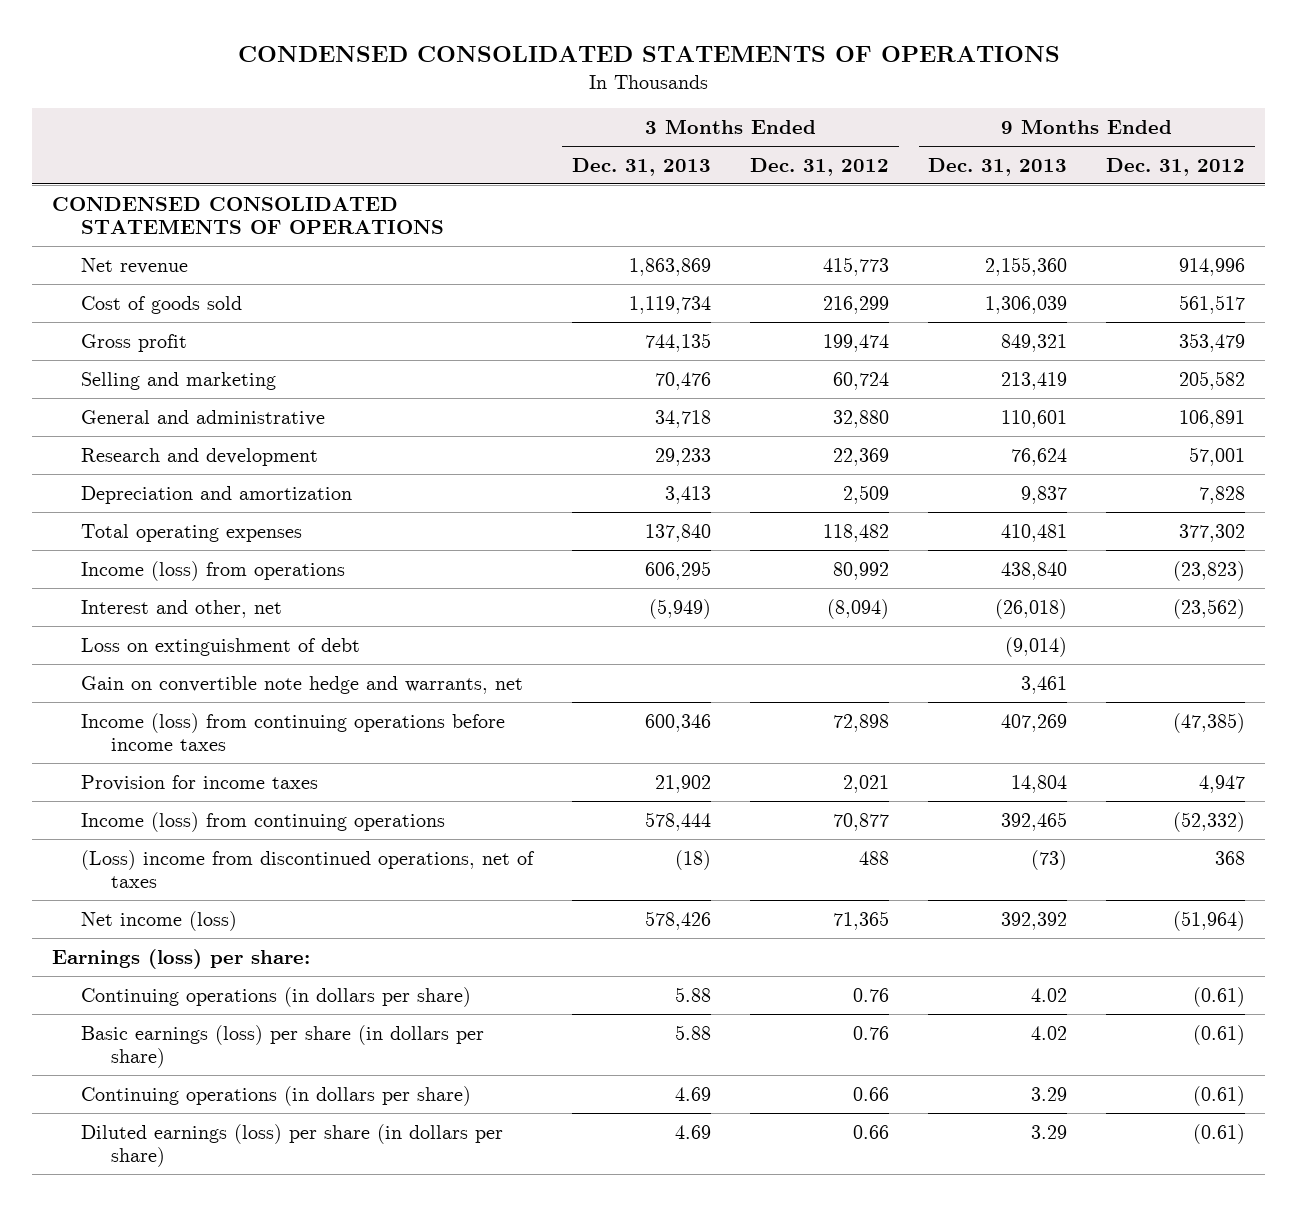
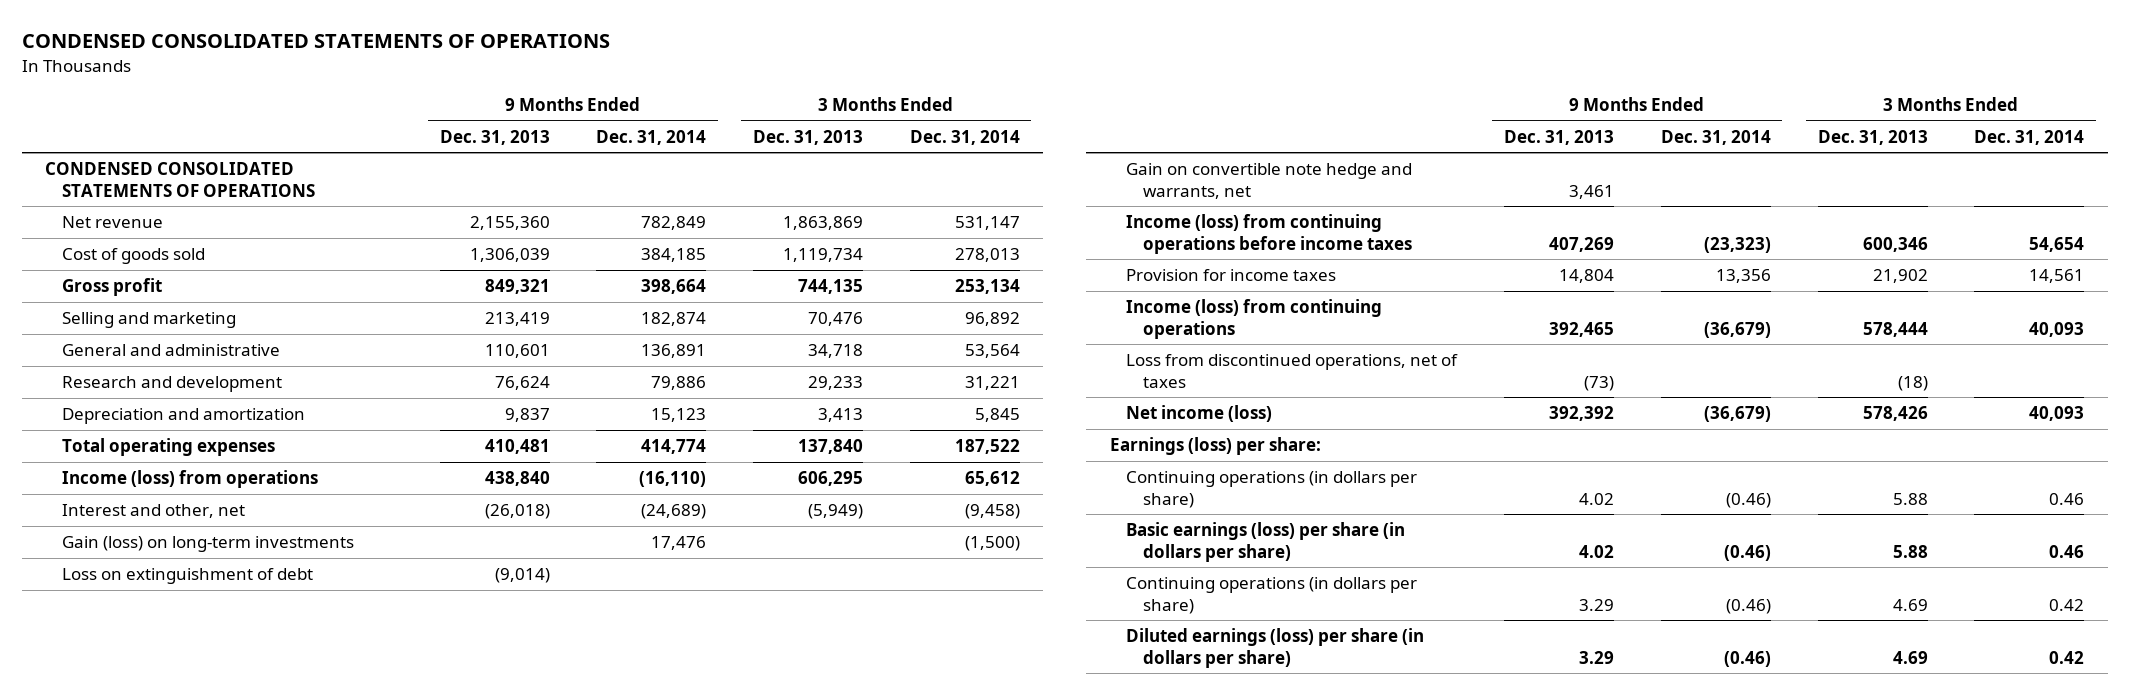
- | 3 Months Ended Dec. 31, 2013 | 3 Months Ended Dec. 31, 2012 | 9 Months Ended Dec. 31, 2013 | 9 Months Ended Dec. 31, 2012
+ | 9 Months Ended Dec. 31, 2013 | 9 Months Ended Dec. 31, 2014 | 3 Months Ended Dec. 31, 2013 | 3 Months Ended Dec. 31, 2014
+ Gain (loss) on long-term investments | | 17,476 | | (1,500)
- (Loss) income from discontinued operations, net of taxes | (18) | 488 | (73) | 368
+ Loss from discontinued operations, net of taxes | (73) | | (18) |

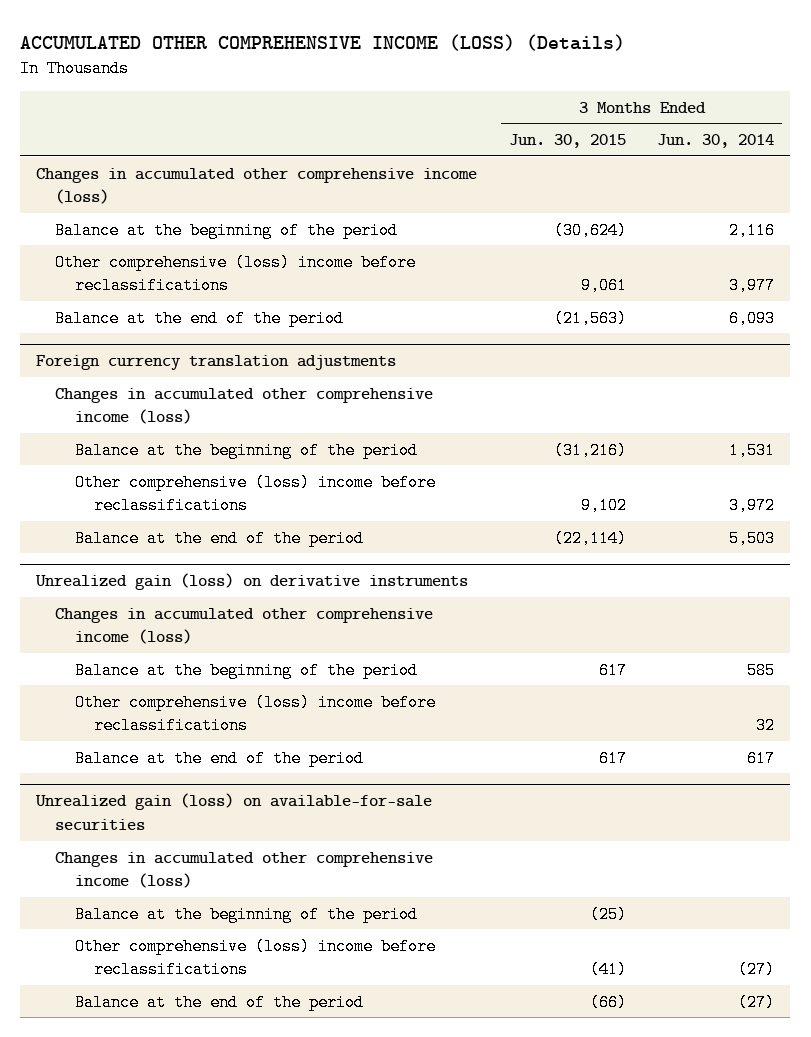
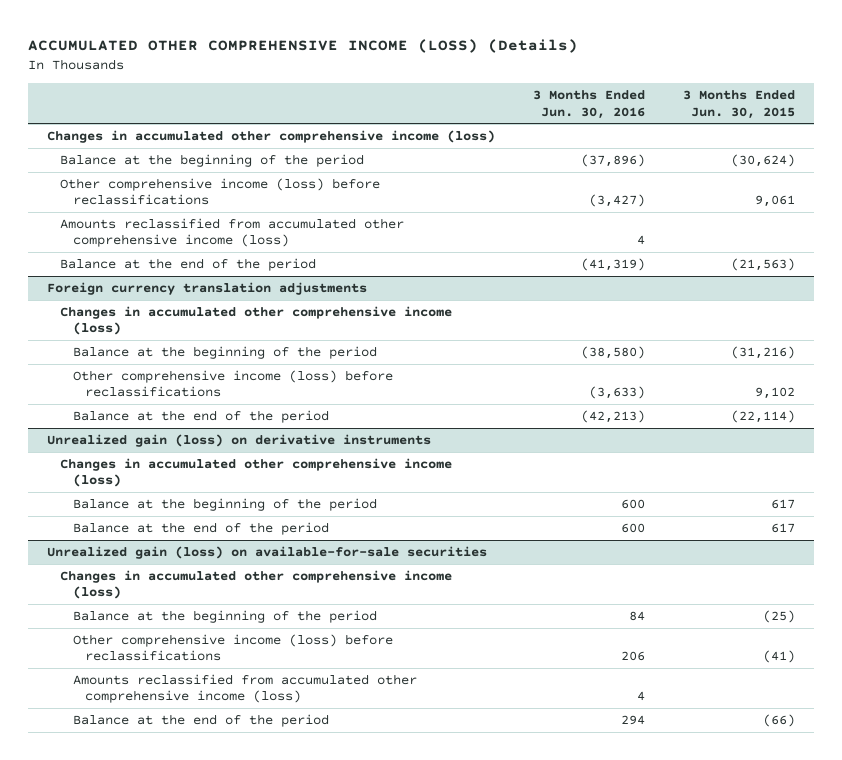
- | 3 Months Ended Jun. 30, 2015 | 3 Months Ended Jun. 30, 2014
+ | 3 Months Ended Jun. 30, 2016 | 3 Months Ended Jun. 30, 2015
- Other comprehensive (loss) income before reclassifications | 9,061 | 3,977
+ Other comprehensive income (loss) before reclassifications | (3,427) | 9,061
+ Amounts reclassified from accumulated other comprehensive income (loss) | 4 |
@ Foreign currency translation adjustments
- Other comprehensive (loss) income before reclassifications | 9,102 | 3,972
+ Other comprehensive income (loss) before reclassifications | (3,633) | 9,102
@ Unrealized gain (loss) on derivative instruments
- Other comprehensive (loss) income before reclassifications | | 32
@ Unrealized gain (loss) on available-for-sale securities
- Other comprehensive (loss) income before reclassifications | (41) | (27)
+ Other comprehensive income (loss) before reclassifications | 206 | (41)
+ Amounts reclassified from accumulated other comprehensive income (loss) | 4 |

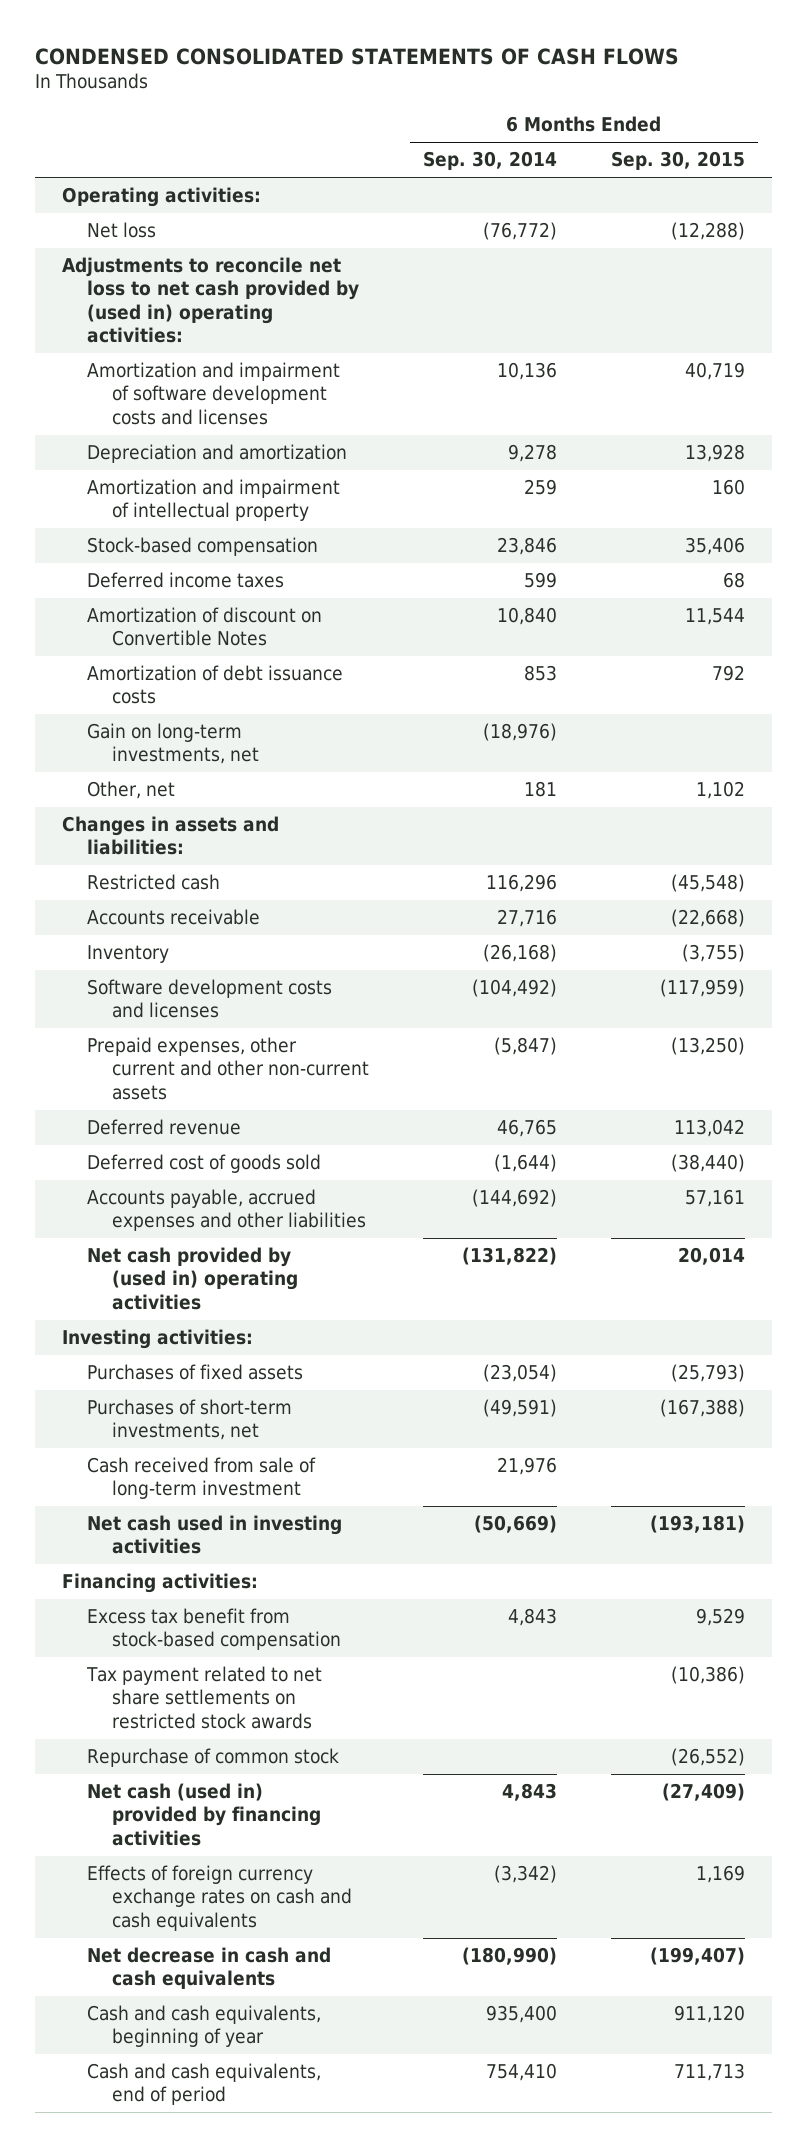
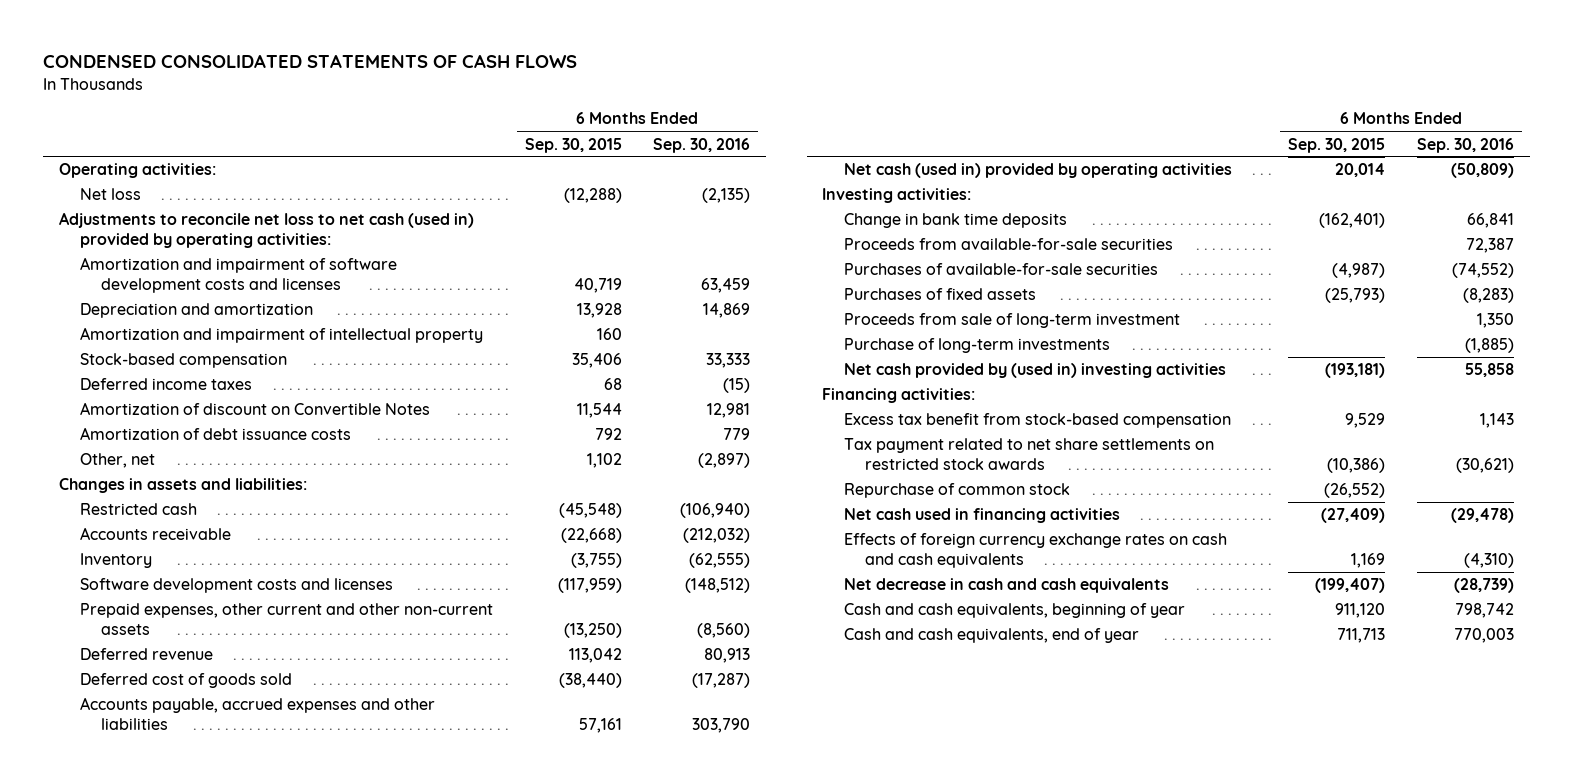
- | 6 Months Ended Sep. 30, 2014 | 6 Months Ended Sep. 30, 2015
+ | 6 Months Ended Sep. 30, 2015 | 6 Months Ended Sep. 30, 2016
- Adjustments to reconcile net loss to net cash provided by (used in) operating activities:
+ Adjustments to reconcile net loss to net cash (used in) provided by operating activities:
- Gain on long-term investments, net | (18,976) |
- Net cash provided by (used in) operating activities | (131,822) | 20,014
+ Net cash (used in) provided by operating activities | 20,014 | (50,809)
+ Change in bank time deposits | (162,401) | 66,841
+ Proceeds from available-for-sale securities | | 72,387
+ Purchases of available-for-sale securities | (4,987) | (74,552)
- Purchases of short-term investments, net | (49,591) | (167,388)
- Cash received from sale of long-term investment | 21,976 |
- Net cash used in investing activities | (50,669) | (193,181)
+ Proceeds from sale of long-term investment | | 1,350
+ Purchase of long-term investments | | (1,885)
+ Net cash provided by (used in) investing activities | (193,181) | 55,858
- Net cash (used in) provided by financing activities | 4,843 | (27,409)
+ Net cash used in financing activities | (27,409) | (29,478)
- Cash and cash equivalents, end of period | 754,410 | 711,713
+ Cash and cash equivalents, end of year | 711,713 | 770,003

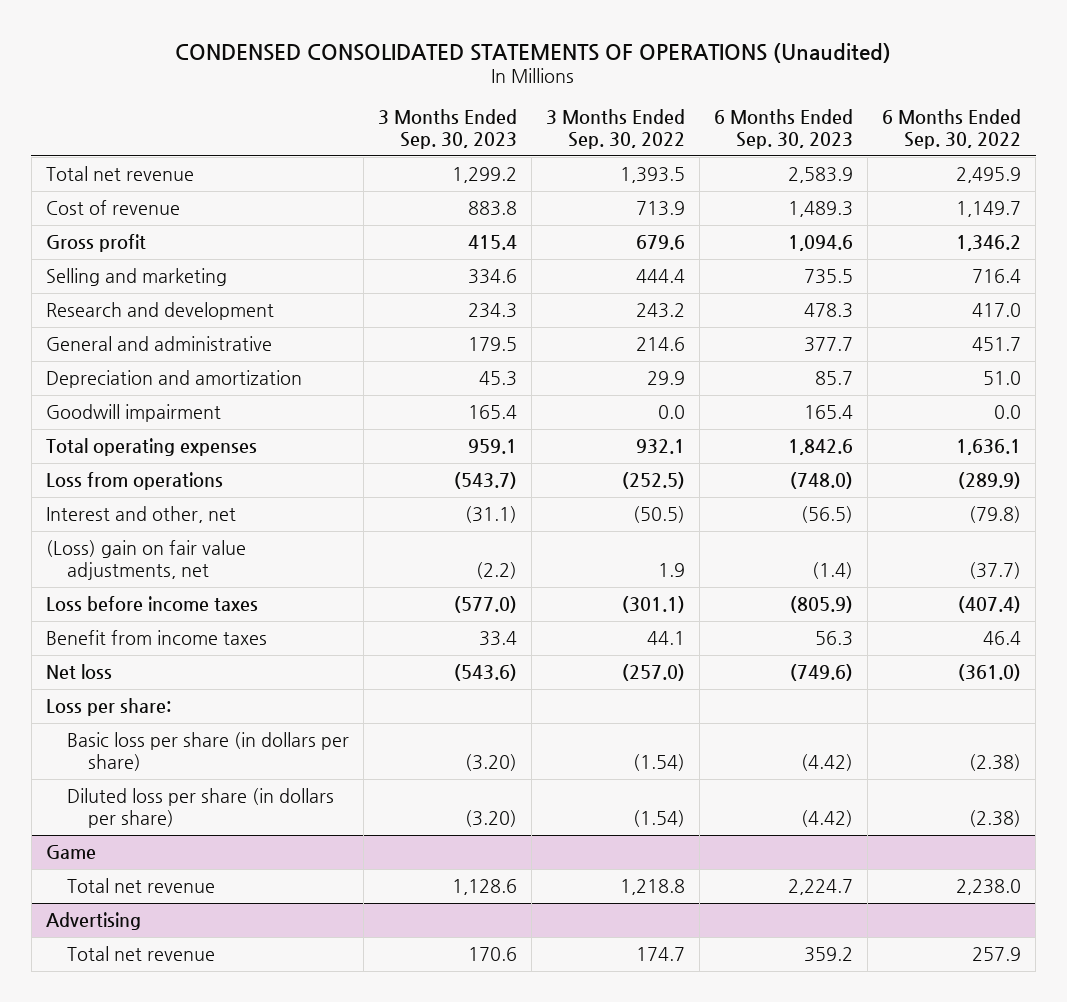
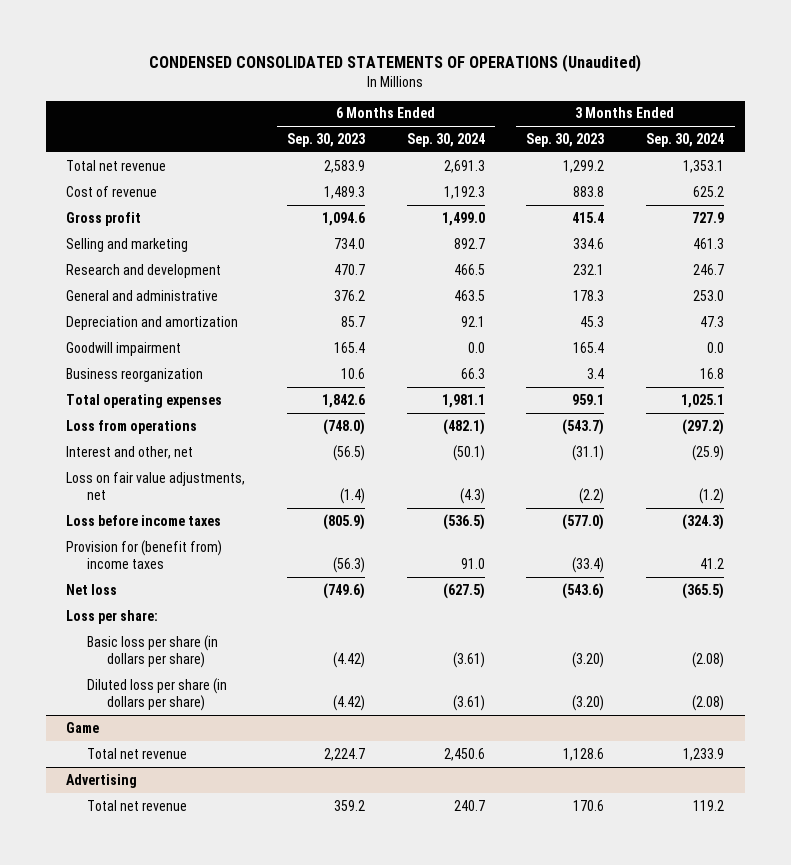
- | 3 Months Ended Sep. 30, 2023 | 3 Months Ended Sep. 30, 2022 | 6 Months Ended Sep. 30, 2023 | 6 Months Ended Sep. 30, 2022
+ | 6 Months Ended Sep. 30, 2023 | 6 Months Ended Sep. 30, 2024 | 3 Months Ended Sep. 30, 2023 | 3 Months Ended Sep. 30, 2024
- Selling and marketing | 334.6 | 444.4 | 735.5 | 716.4
- Research and development | 234.3 | 243.2 | 478.3 | 417.0
- General and administrative | 179.5 | 214.6 | 377.7 | 451.7
+ Selling and marketing | 734.0 | 892.7 | 334.6 | 461.3
+ Research and development | 470.7 | 466.5 | 232.1 | 246.7
+ General and administrative | 376.2 | 463.5 | 178.3 | 253.0
+ Business reorganization | 10.6 | 66.3 | 3.4 | 16.8
- (Loss) gain on fair value adjustments, net | (2.2) | 1.9 | (1.4) | (37.7)
+ Loss on fair value adjustments, net | (1.4) | (4.3) | (2.2) | (1.2)
- Benefit from income taxes | 33.4 | 44.1 | 56.3 | 46.4
+ Provision for (benefit from) income taxes | (56.3) | 91.0 | (33.4) | 41.2

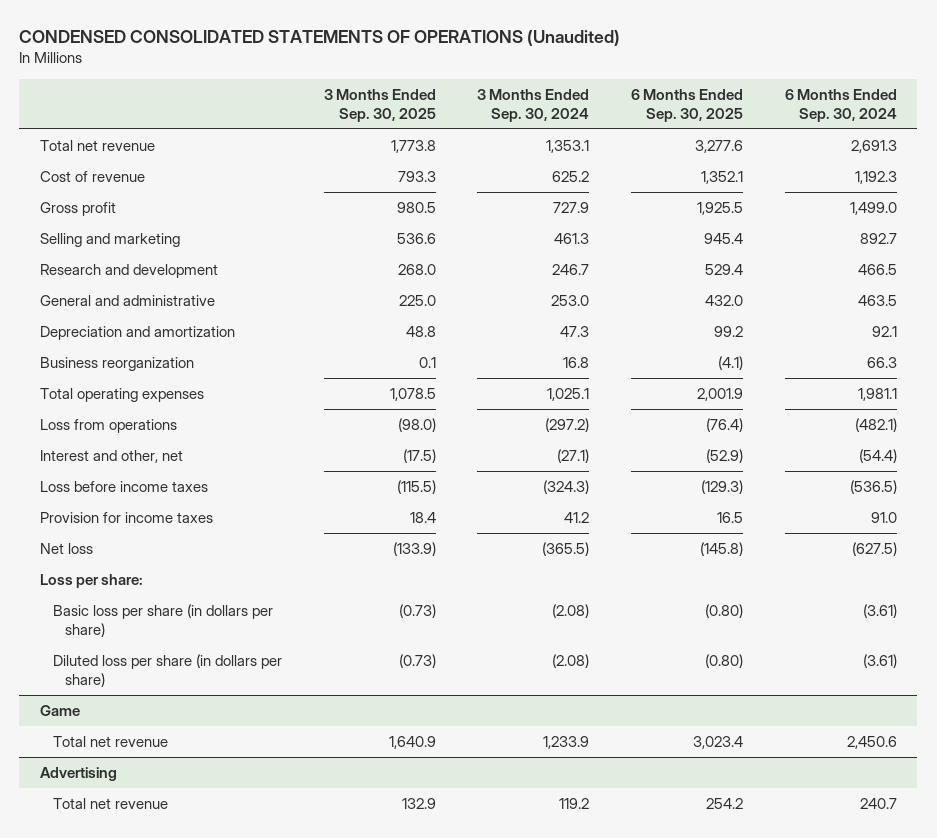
- | 6 Months Ended Sep. 30, 2023 | 6 Months Ended Sep. 30, 2024 | 3 Months Ended Sep. 30, 2023 | 3 Months Ended Sep. 30, 2024
+ | 3 Months Ended Sep. 30, 2025 | 3 Months Ended Sep. 30, 2024 | 6 Months Ended Sep. 30, 2025 | 6 Months Ended Sep. 30, 2024
- Goodwill impairment | 165.4 | 0.0 | 165.4 | 0.0
- Interest and other, net | (56.5) | (50.1) | (31.1) | (25.9)
- Loss on fair value adjustments, net | (1.4) | (4.3) | (2.2) | (1.2)
+ Interest and other, net | (17.5) | (27.1) | (52.9) | (54.4)
- Provision for (benefit from) income taxes | (56.3) | 91.0 | (33.4) | 41.2
+ Provision for income taxes | 18.4 | 41.2 | 16.5 | 91.0

